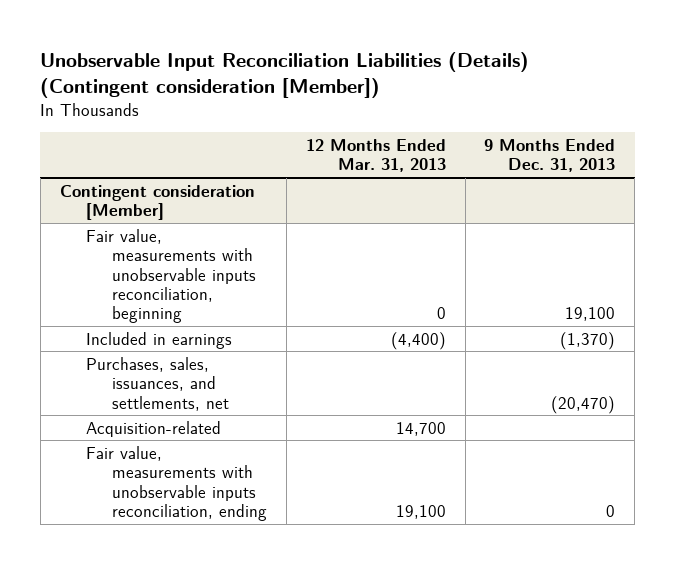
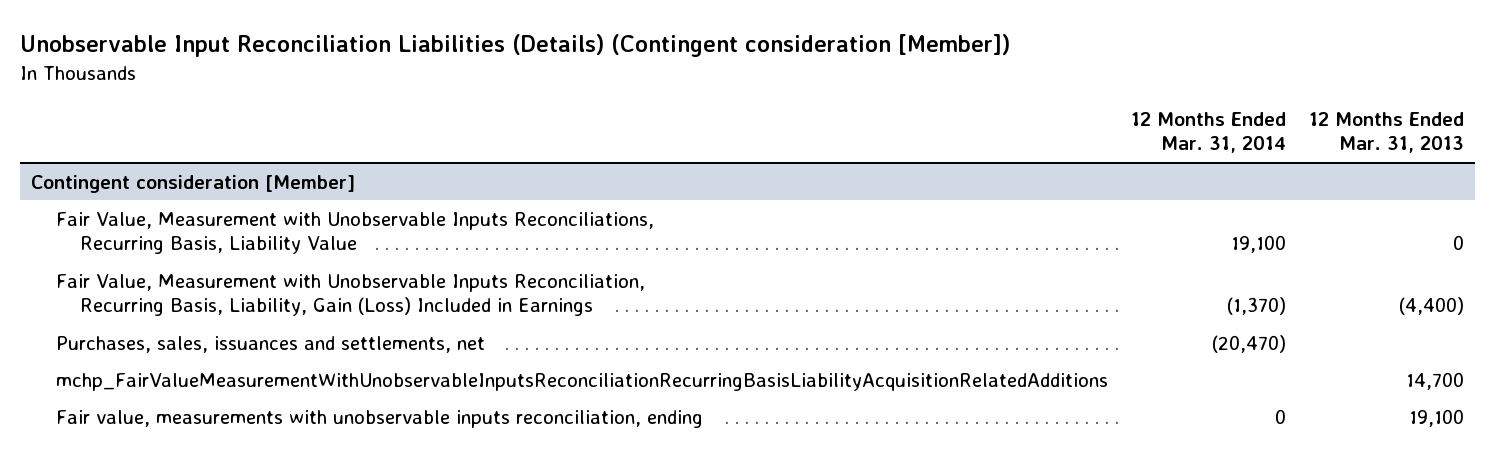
- | 12 Months Ended Mar. 31, 2013 | 9 Months Ended Dec. 31, 2013
+ | 12 Months Ended Mar. 31, 2014 | 12 Months Ended Mar. 31, 2013
@ Contingent consideration [Member]
- Fair value, measurements with unobservable inputs reconciliation, beginning | 0 | 19,100
- Included in earnings | (4,400) | (1,370)
- Purchases, sales, issuances, and settlements, net | | (20,470)
- Acquisition-related | 14,700 |
+ Fair Value, Measurement with Unobservable Inputs Reconciliations, Recurring Basis, Liability Value | 19,100 | 0
+ Fair Value, Measurement with Unobservable Inputs Reconciliation, Recurring Basis, Liability, Gain (Loss) Included in Earnings | (1,370) | (4,400)
+ Purchases, sales, issuances and settlements, net | (20,470) |
+ mchp_FairValueMeasurementWithUnobservableInputsReconciliationRecurringBasisLiabilityAcquisitionRelatedAdditions | | 14,700

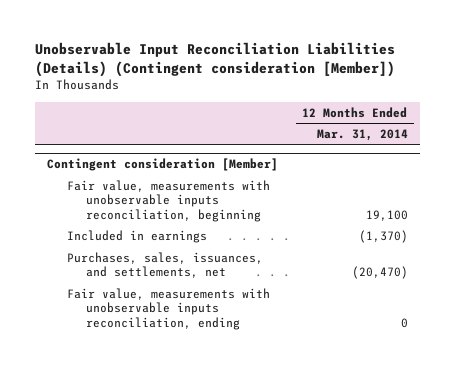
- | 12 Months Ended Mar. 31, 2014 | 12 Months Ended Mar. 31, 2013
+ | 12 Months Ended Mar. 31, 2014
@ Contingent consideration [Member]
- Fair Value, Measurement with Unobservable Inputs Reconciliations, Recurring Basis, Liability Value | 19,100 | 0
- Fair Value, Measurement with Unobservable Inputs Reconciliation, Recurring Basis, Liability, Gain (Loss) Included in Earnings | (1,370) | (4,400)
- Purchases, sales, issuances and settlements, net | (20,470) |
- mchp_FairValueMeasurementWithUnobservableInputsReconciliationRecurringBasisLiabilityAcquisitionRelatedAdditions | | 14,700
+ Fair value, measurements with unobservable inputs reconciliation, beginning | 19,100
+ Included in earnings | (1,370)
+ Purchases, sales, issuances, and settlements, net | (20,470)

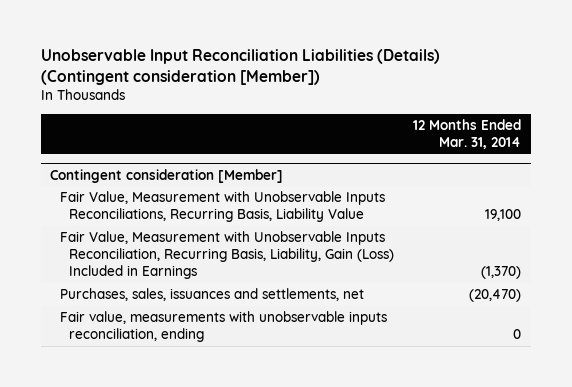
@ Contingent consideration [Member]
- Fair value, measurements with unobservable inputs reconciliation, beginning | 19,100
- Included in earnings | (1,370)
- Purchases, sales, issuances, and settlements, net | (20,470)
+ Fair Value, Measurement with Unobservable Inputs Reconciliations, Recurring Basis, Liability Value | 19,100
+ Fair Value, Measurement with Unobservable Inputs Reconciliation, Recurring Basis, Liability, Gain (Loss) Included in Earnings | (1,370)
+ Purchases, sales, issuances and settlements, net | (20,470)

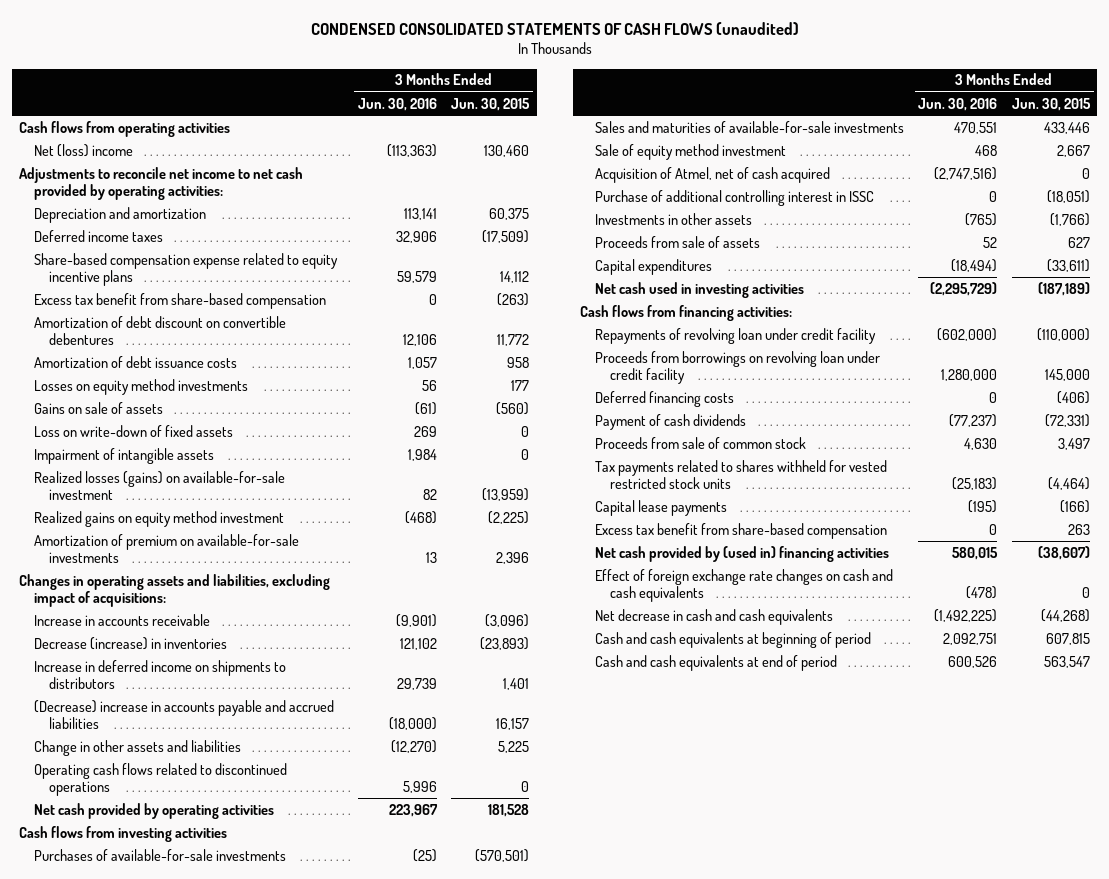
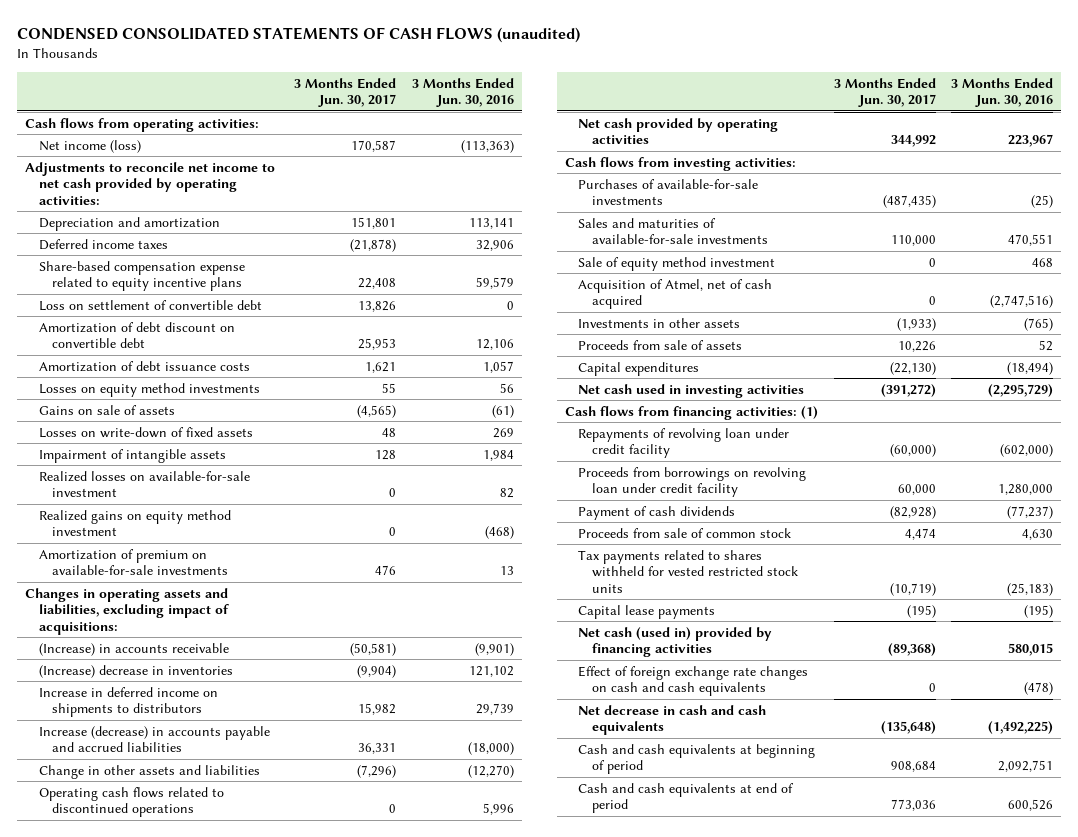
- | 3 Months Ended Jun. 30, 2016 | 3 Months Ended Jun. 30, 2015
+ | 3 Months Ended Jun. 30, 2017 | 3 Months Ended Jun. 30, 2016
- Cash flows from operating activities
- Net (loss) income | (113,363) | 130,460
+ Cash flows from operating activities:
+ Net income (loss) | 170,587 | (113,363)
- Excess tax benefit from share-based compensation | 0 | (263)
- Amortization of debt discount on convertible debentures | 12,106 | 11,772
+ Loss on settlement of convertible debt | 13,826 | 0
+ Amortization of debt discount on convertible debt | 25,953 | 12,106
- Loss on write-down of fixed assets | 269 | 0
+ Losses on write-down of fixed assets | 48 | 269
- Realized losses (gains) on available-for-sale investment | 82 | (13,959)
+ Realized losses on available-for-sale investment | 0 | 82
- Increase in accounts receivable | (9,901) | (3,096)
- Decrease (increase) in inventories | 121,102 | (23,893)
+ (Increase) in accounts receivable | (50,581) | (9,901)
+ (Increase) decrease in inventories | (9,904) | 121,102
- (Decrease) increase in accounts payable and accrued liabilities | (18,000) | 16,157
+ Increase (decrease) in accounts payable and accrued liabilities | 36,331 | (18,000)
- Cash flows from investing activities
+ Cash flows from investing activities:
- Purchase of additional controlling interest in ISSC | 0 | (18,051)
- Cash flows from financing activities:
+ Cash flows from financing activities: (1)
- Deferred financing costs | 0 | (406)
- Excess tax benefit from share-based compensation | 0 | 263
- Net cash provided by (used in) financing activities | 580,015 | (38,607)
+ Net cash (used in) provided by financing activities | (89,368) | 580,015

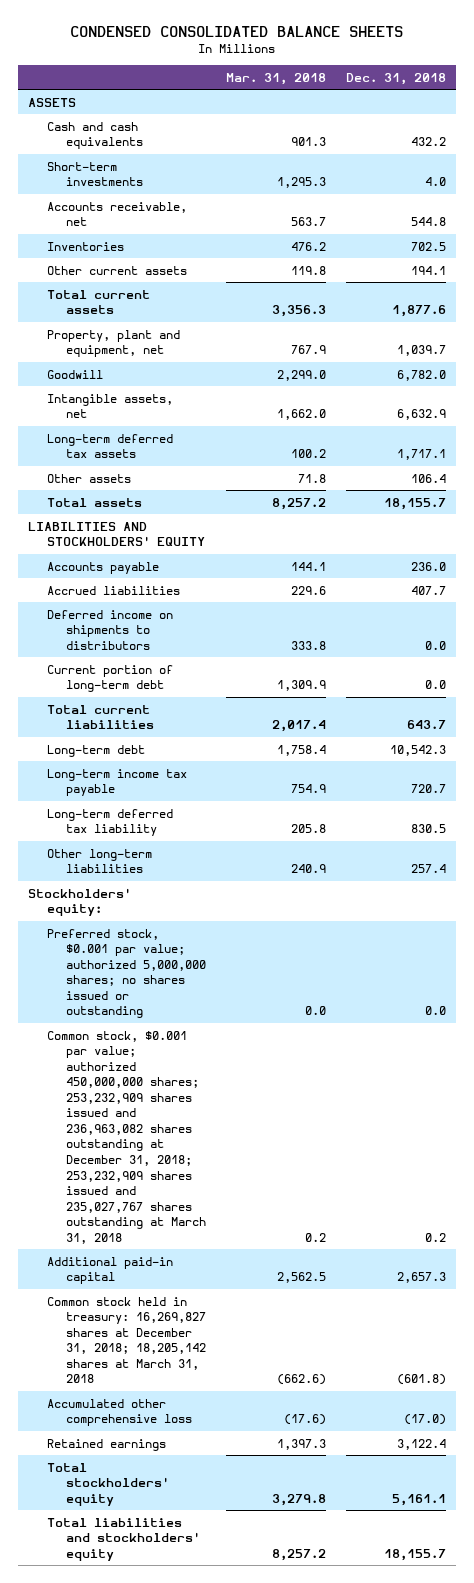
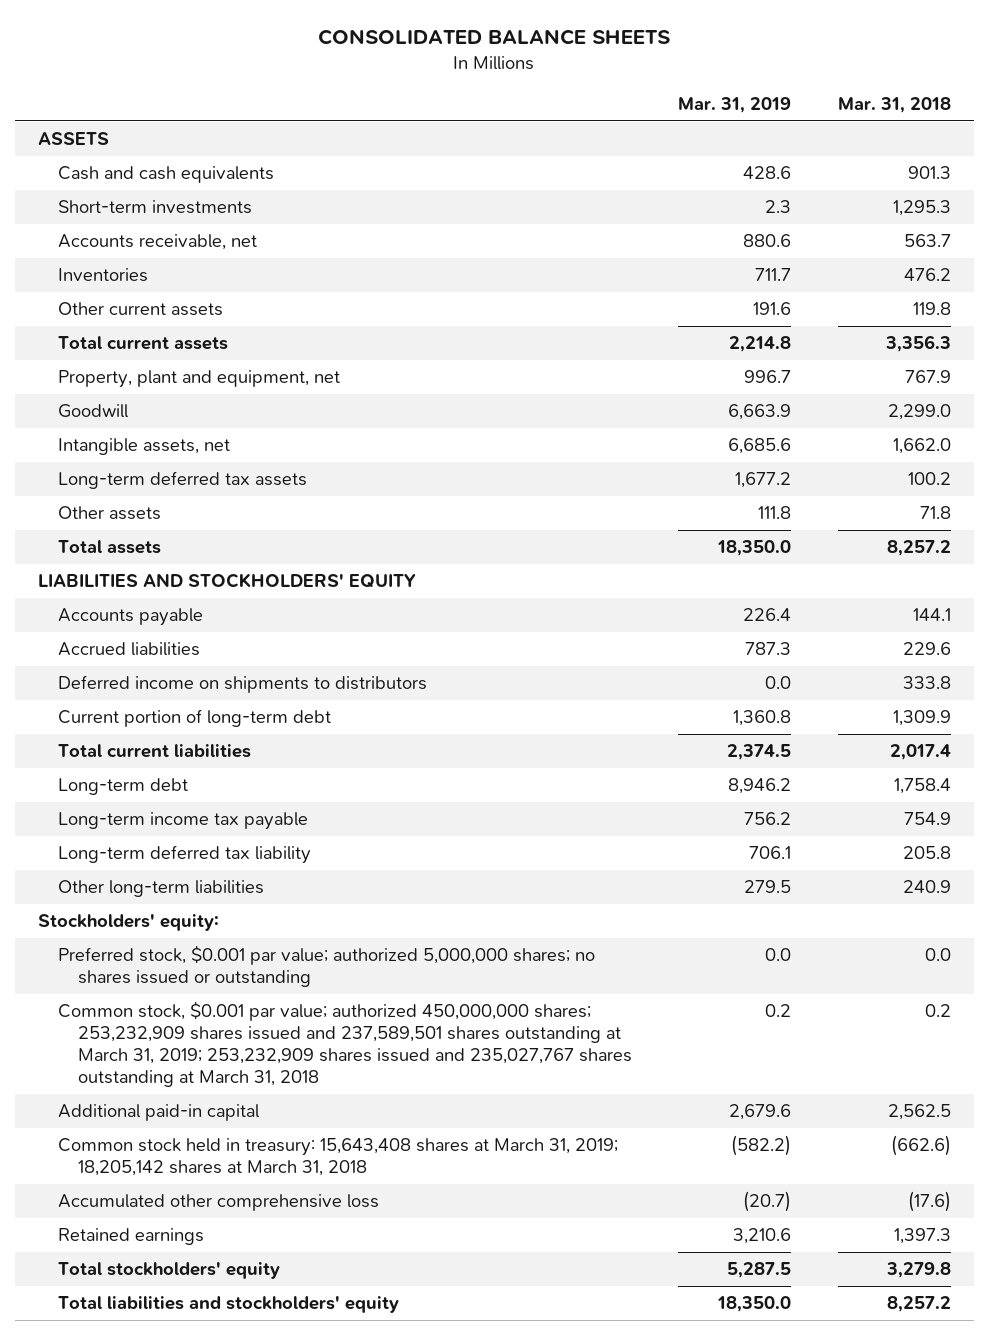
- CONDENSED CONSOLIDATED BALANCE SHEETS
+ CONSOLIDATED BALANCE SHEETS
- | Mar. 31, 2018 | Dec. 31, 2018
+ | Mar. 31, 2019 | Mar. 31, 2018
- Common stock, $0.001 par value; authorized 450,000,000 shares; 253,232,909 shares issued and 236,963,082 shares outstanding at December 31, 2018; 253,232,909 shares issued and 235,027,767 shares outstanding at March 31, 2018 | 0.2 | 0.2
+ Common stock, $0.001 par value; authorized 450,000,000 shares; 253,232,909 shares issued and 237,589,501 shares outstanding at March 31, 2019; 253,232,909 shares issued and 235,027,767 shares outstanding at March 31, 2018 | 0.2 | 0.2
- Common stock held in treasury: 16,269,827 shares at December 31, 2018; 18,205,142 shares at March 31, 2018 | (662.6) | (601.8)
+ Common stock held in treasury: 15,643,408 shares at March 31, 2019; 18,205,142 shares at March 31, 2018 | (582.2) | (662.6)

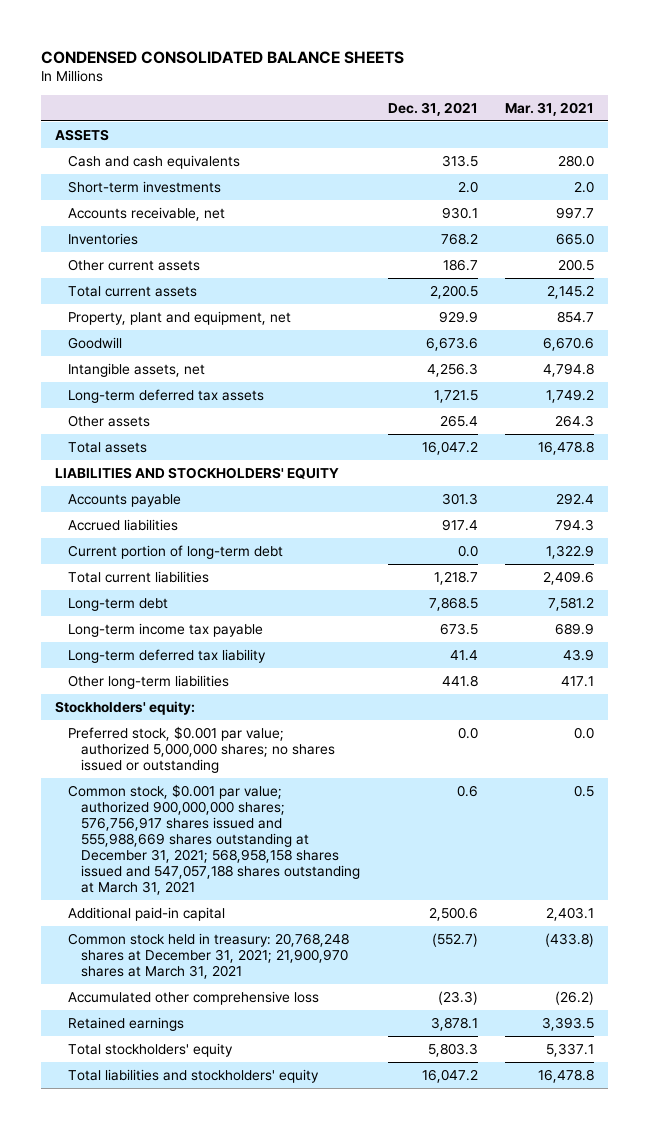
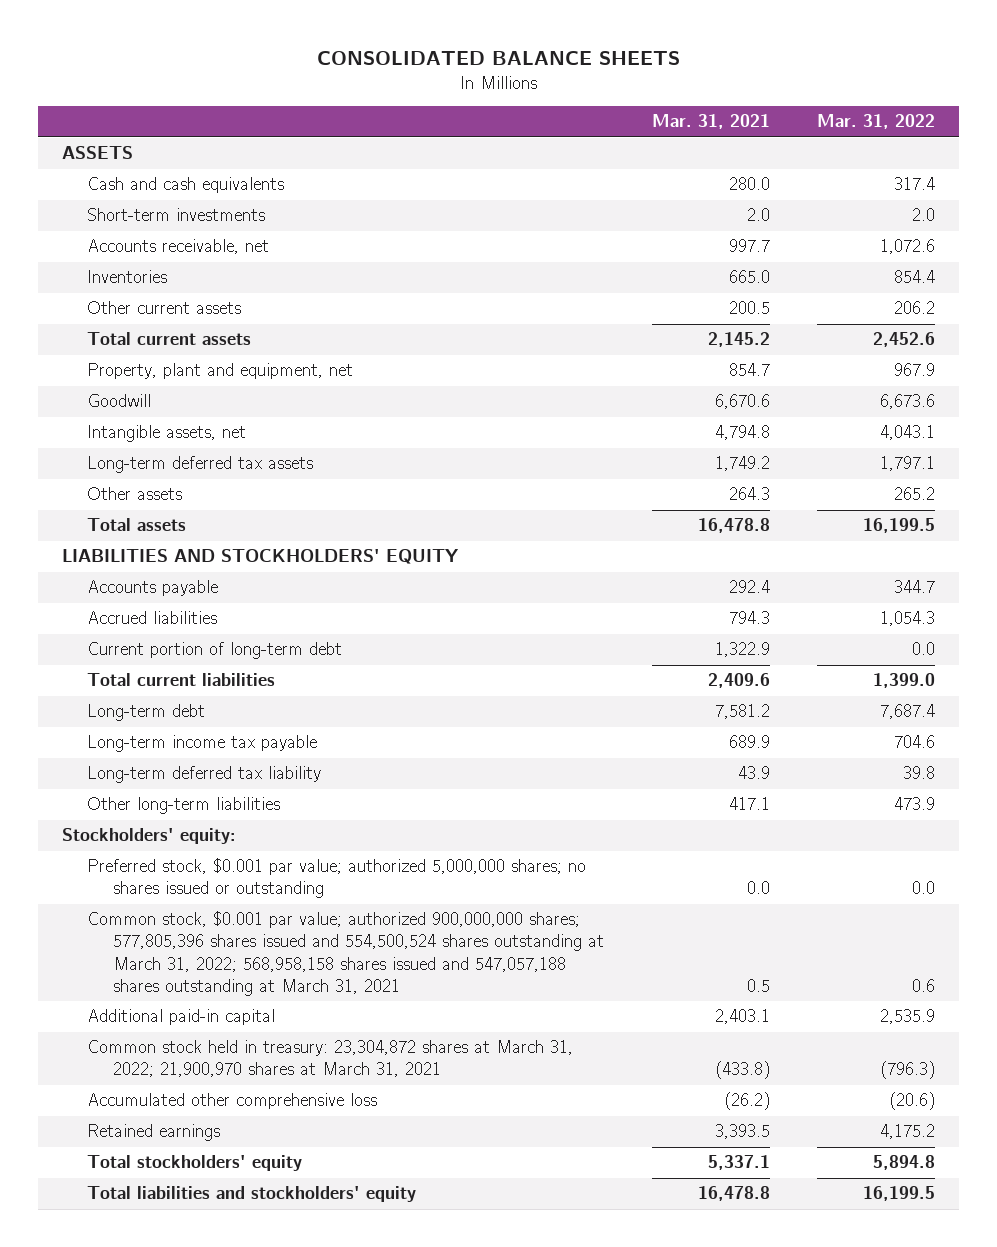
- CONDENSED CONSOLIDATED BALANCE SHEETS
+ CONSOLIDATED BALANCE SHEETS
- | Dec. 31, 2021 | Mar. 31, 2021
+ | Mar. 31, 2021 | Mar. 31, 2022
- Common stock, $0.001 par value; authorized 900,000,000 shares; 576,756,917 shares issued and 555,988,669 shares outstanding at December 31, 2021; 568,958,158 shares issued and 547,057,188 shares outstanding at March 31, 2021 | 0.6 | 0.5
+ Common stock, $0.001 par value; authorized 900,000,000 shares; 577,805,396 shares issued and 554,500,524 shares outstanding at March 31, 2022; 568,958,158 shares issued and 547,057,188 shares outstanding at March 31, 2021 | 0.5 | 0.6
- Common stock held in treasury: 20,768,248 shares at December 31, 2021; 21,900,970 shares at March 31, 2021 | (552.7) | (433.8)
+ Common stock held in treasury: 23,304,872 shares at March 31, 2022; 21,900,970 shares at March 31, 2021 | (433.8) | (796.3)

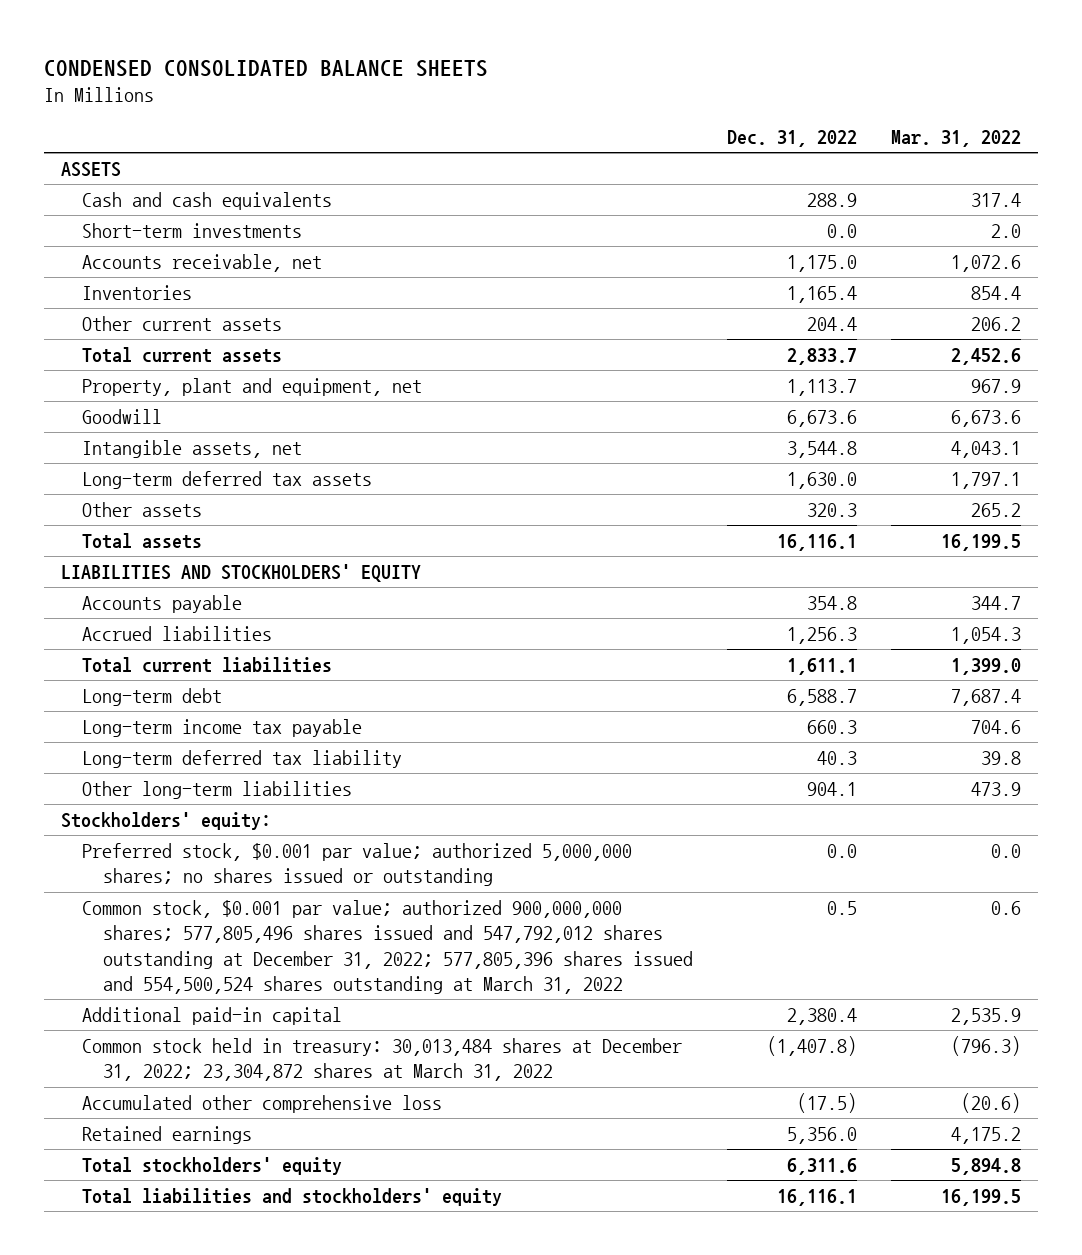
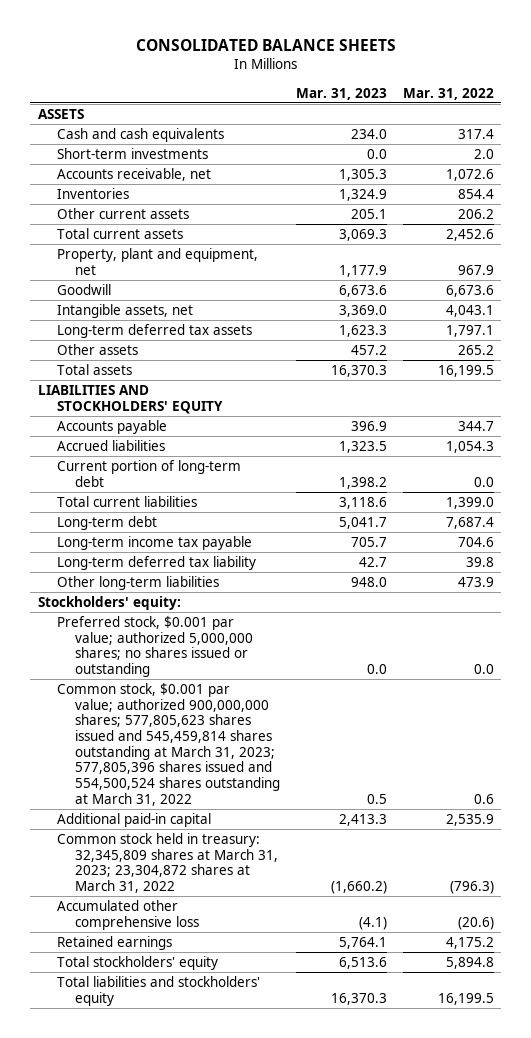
- CONDENSED CONSOLIDATED BALANCE SHEETS
+ CONSOLIDATED BALANCE SHEETS
- | Dec. 31, 2022 | Mar. 31, 2022
+ | Mar. 31, 2023 | Mar. 31, 2022
+ Current portion of long-term debt | 1,398.2 | 0.0
- Common stock, $0.001 par value; authorized 900,000,000 shares; 577,805,496 shares issued and 547,792,012 shares outstanding at December 31, 2022; 577,805,396 shares issued and 554,500,524 shares outstanding at March 31, 2022 | 0.5 | 0.6
+ Common stock, $0.001 par value; authorized 900,000,000 shares; 577,805,623 shares issued and 545,459,814 shares outstanding at March 31, 2023; 577,805,396 shares issued and 554,500,524 shares outstanding at March 31, 2022 | 0.5 | 0.6
- Common stock held in treasury: 30,013,484 shares at December 31, 2022; 23,304,872 shares at March 31, 2022 | (1,407.8) | (796.3)
+ Common stock held in treasury: 32,345,809 shares at March 31, 2023; 23,304,872 shares at March 31, 2022 | (1,660.2) | (796.3)

